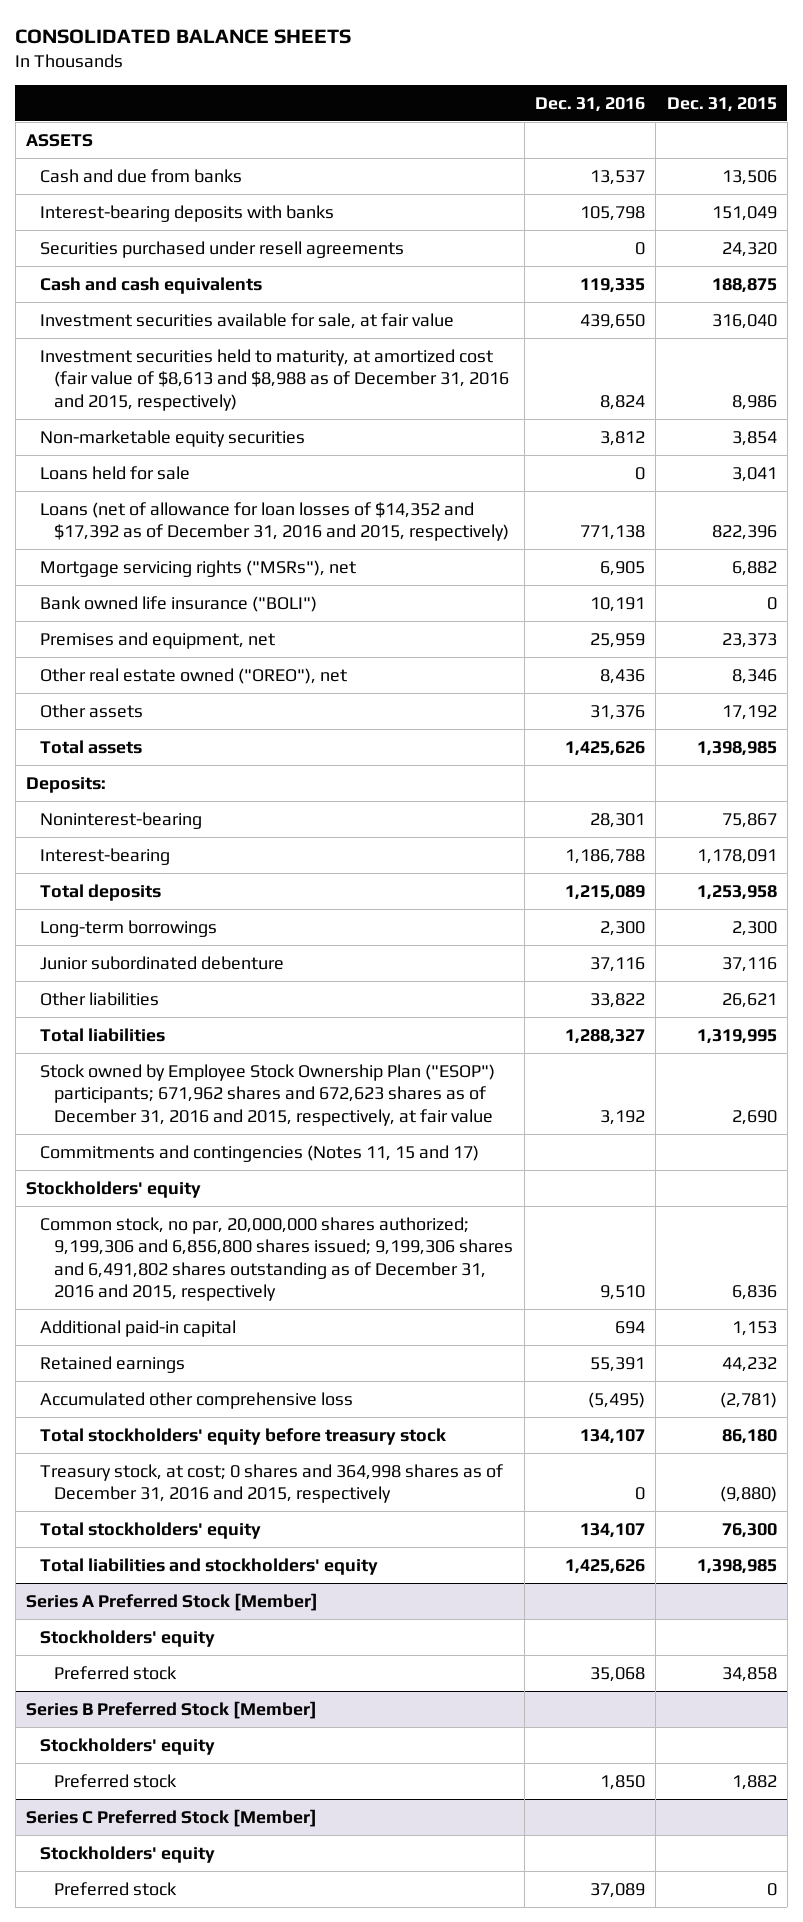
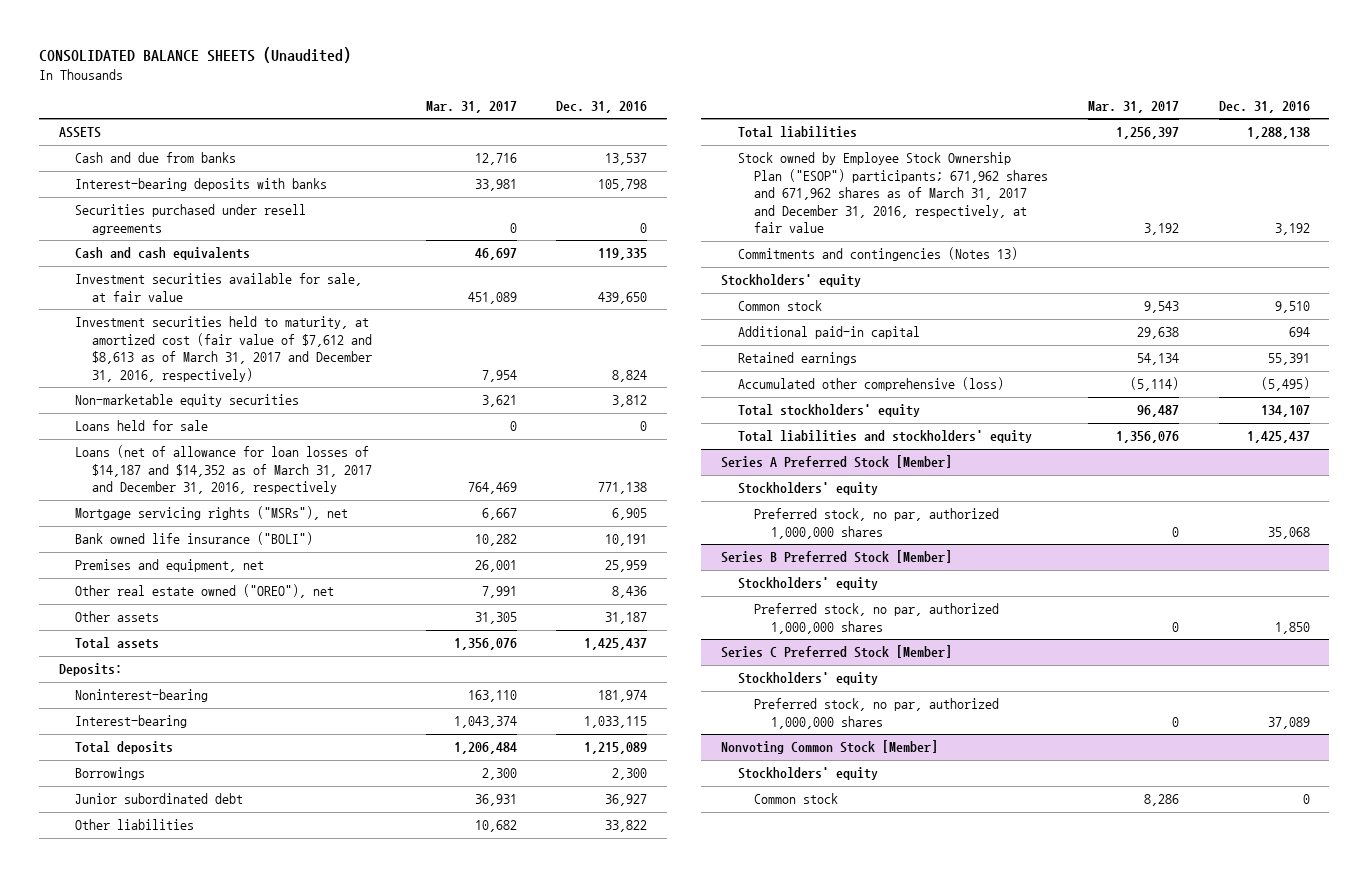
- CONSOLIDATED BALANCE SHEETS
+ CONSOLIDATED BALANCE SHEETS (Unaudited)
- | Dec. 31, 2016 | Dec. 31, 2015
+ | Mar. 31, 2017 | Dec. 31, 2016
- Investment securities held to maturity, at amortized cost (fair value of $8,613 and $8,988 as of December 31, 2016 and 2015, respectively) | 8,824 | 8,986
+ Investment securities held to maturity, at amortized cost (fair value of $7,612 and $8,613 as of March 31, 2017 and December 31, 2016, respectively) | 7,954 | 8,824
- Loans (net of allowance for loan losses of $14,352 and $17,392 as of December 31, 2016 and 2015, respectively) | 771,138 | 822,396
+ Loans (net of allowance for loan losses of $14,187 and $14,352 as of March 31, 2017 and December 31, 2016, respectively | 764,469 | 771,138
- Other assets | 31,376 | 17,192
- Total assets | 1,425,626 | 1,398,985
+ Other assets | 31,305 | 31,187
+ Total assets | 1,356,076 | 1,425,437
- Noninterest-bearing | 28,301 | 75,867
- Interest-bearing | 1,186,788 | 1,178,091
+ Noninterest-bearing | 163,110 | 181,974
+ Interest-bearing | 1,043,374 | 1,033,115
- Long-term borrowings | 2,300 | 2,300
- Junior subordinated debenture | 37,116 | 37,116
+ Borrowings | 2,300 | 2,300
+ Junior subordinated debt | 36,931 | 36,927
- Total liabilities | 1,288,327 | 1,319,995
- Stock owned by Employee Stock Ownership Plan ("ESOP") participants; 671,962 shares and 672,623 shares as of December 31, 2016 and 2015, respectively, at fair value | 3,192 | 2,690
- Commitments and contingencies (Notes 11, 15 and 17)
+ Total liabilities | 1,256,397 | 1,288,138
+ Stock owned by Employee Stock Ownership Plan ("ESOP") participants; 671,962 shares and 671,962 shares as of March 31, 2017 and December 31, 2016, respectively, at fair value | 3,192 | 3,192
+ Commitments and contingencies (Notes 13)
- Common stock, no par, 20,000,000 shares authorized; 9,199,306 and 6,856,800 shares issued; 9,199,306 shares and 6,491,802 shares outstanding as of December 31, 2016 and 2015, respectively | 9,510 | 6,836
+ Common stock | 9,543 | 9,510
- Accumulated other comprehensive loss | (5,495) | (2,781)
- Total stockholders' equity before treasury stock | 134,107 | 86,180
- Treasury stock, at cost; 0 shares and 364,998 shares as of December 31, 2016 and 2015, respectively | 0 | (9,880)
+ Accumulated other comprehensive (loss) | (5,114) | (5,495)
- Total liabilities and stockholders' equity | 1,425,626 | 1,398,985
+ Total liabilities and stockholders' equity | 1,356,076 | 1,425,437
@ Series A Preferred Stock [Member]
- Preferred stock | 35,068 | 34,858
+ Preferred stock, no par, authorized 1,000,000 shares | 0 | 35,068
@ Series B Preferred Stock [Member]
- Preferred stock | 1,850 | 1,882
+ Preferred stock, no par, authorized 1,000,000 shares | 0 | 1,850
@ Series C Preferred Stock [Member]
- Preferred stock | 37,089 | 0
+ Preferred stock, no par, authorized 1,000,000 shares | 0 | 37,089
+ Nonvoting Common Stock [Member]
+ Stockholders' equity
+ Common stock | 8,286 | 0

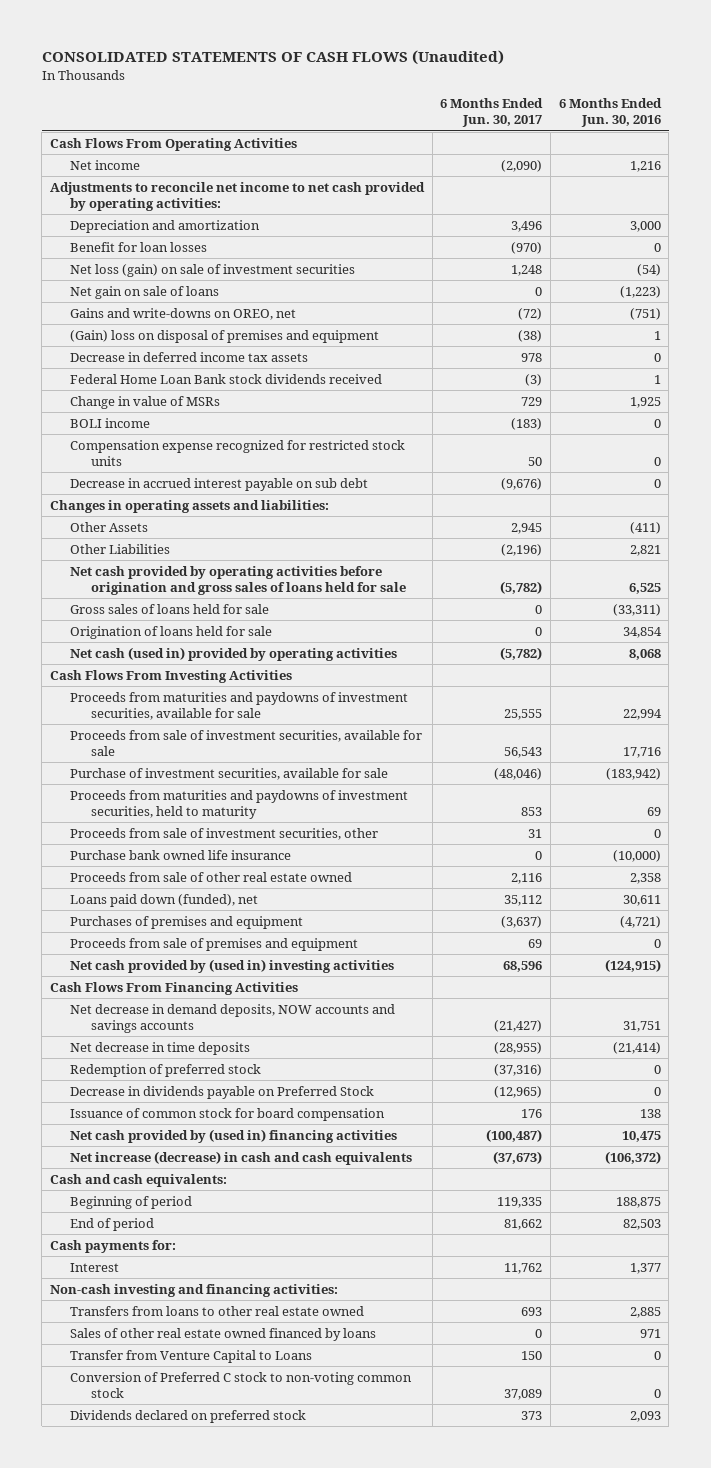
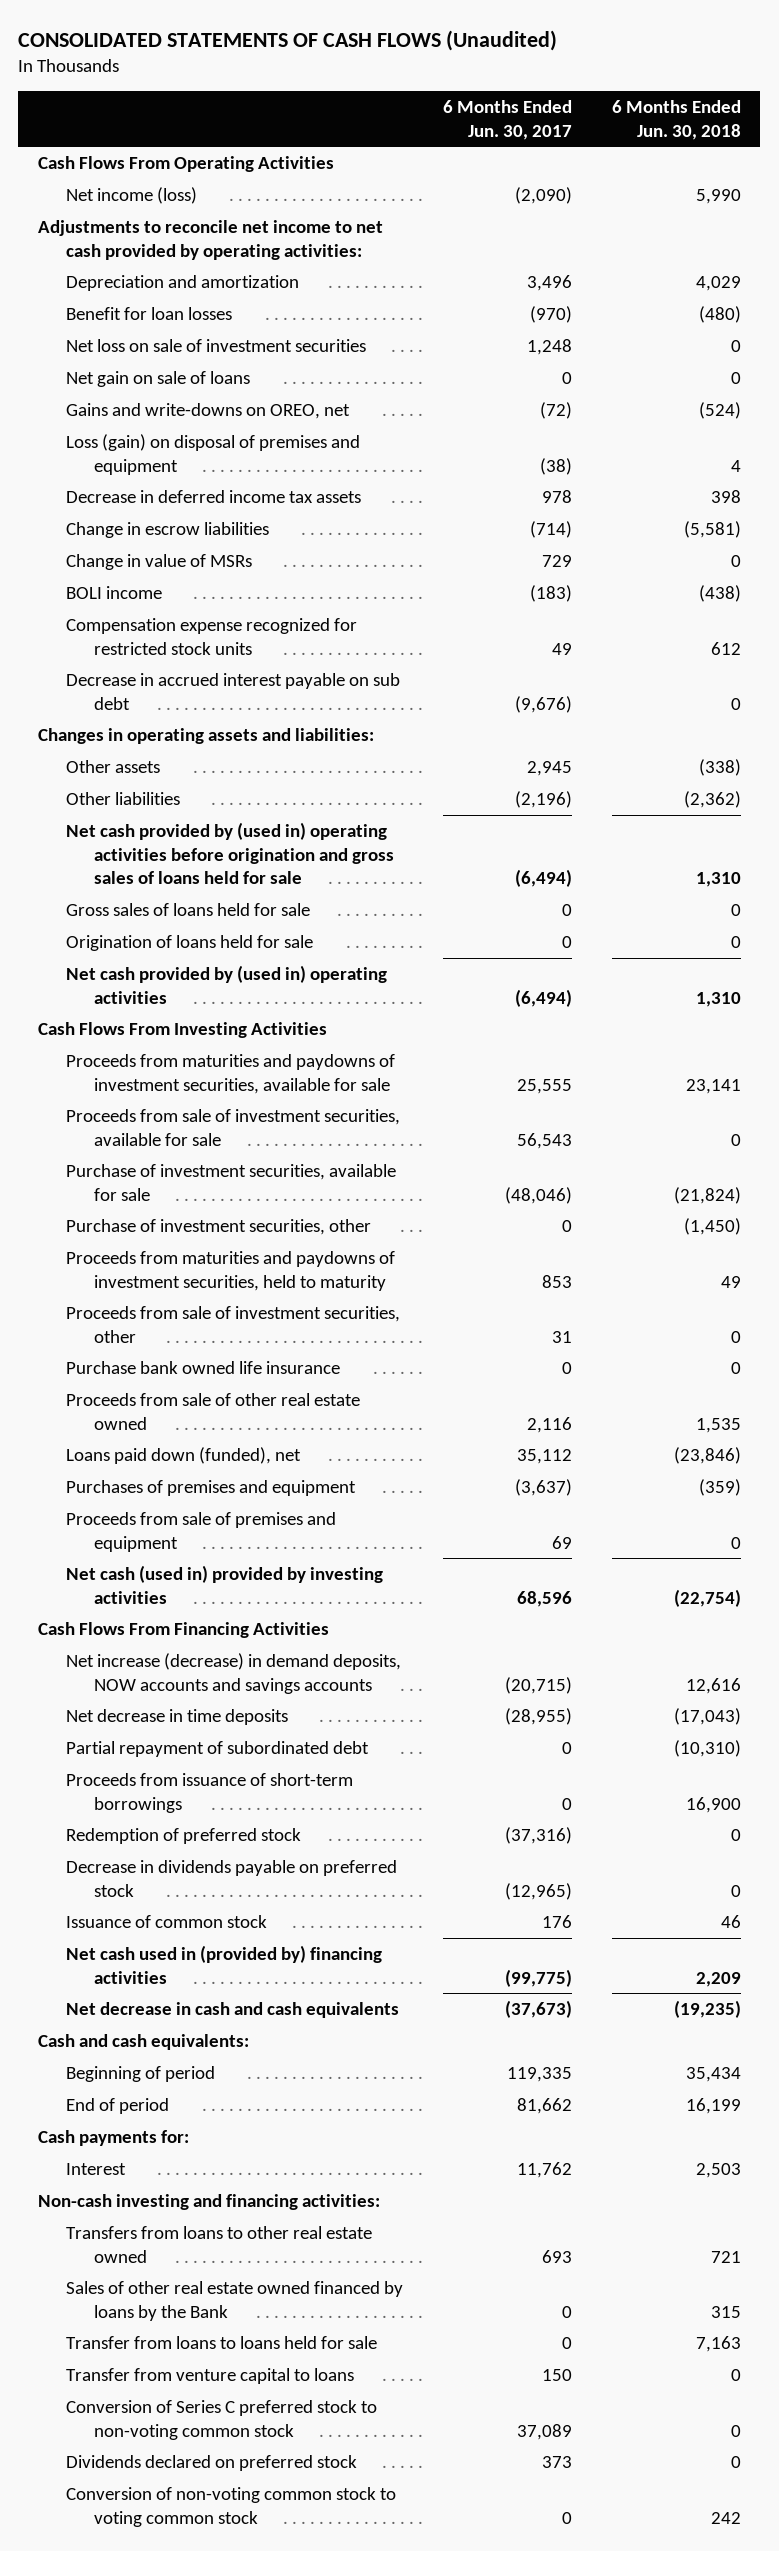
- | 6 Months Ended Jun. 30, 2017 | 6 Months Ended Jun. 30, 2016
+ | 6 Months Ended Jun. 30, 2017 | 6 Months Ended Jun. 30, 2018
- Net income | (2,090) | 1,216
+ Net income (loss) | (2,090) | 5,990
- Net loss (gain) on sale of investment securities | 1,248 | (54)
+ Net loss on sale of investment securities | 1,248 | 0
- (Gain) loss on disposal of premises and equipment | (38) | 1
+ Loss (gain) on disposal of premises and equipment | (38) | 4
- Federal Home Loan Bank stock dividends received | (3) | 1
+ Change in escrow liabilities | (714) | (5,581)
- Compensation expense recognized for restricted stock units | 50 | 0
+ Compensation expense recognized for restricted stock units | 49 | 612
- Other Assets | 2,945 | (411)
- Other Liabilities | (2,196) | 2,821
- Net cash provided by operating activities before origination and gross sales of loans held for sale | (5,782) | 6,525
+ Other assets | 2,945 | (338)
+ Other liabilities | (2,196) | (2,362)
+ Net cash provided by (used in) operating activities before origination and gross sales of loans held for sale | (6,494) | 1,310
- Net cash (used in) provided by operating activities | (5,782) | 8,068
+ Net cash provided by (used in) operating activities | (6,494) | 1,310
+ Purchase of investment securities, other | 0 | (1,450)
- Net cash provided by (used in) investing activities | 68,596 | (124,915)
+ Net cash (used in) provided by investing activities | 68,596 | (22,754)
- Net decrease in demand deposits, NOW accounts and savings accounts | (21,427) | 31,751
+ Net increase (decrease) in demand deposits, NOW accounts and savings accounts | (20,715) | 12,616
+ Partial repayment of subordinated debt | 0 | (10,310)
+ Proceeds from issuance of short-term borrowings | 0 | 16,900
- Decrease in dividends payable on Preferred Stock | (12,965) | 0
- Issuance of common stock for board compensation | 176 | 138
- Net cash provided by (used in) financing activities | (100,487) | 10,475
- Net increase (decrease) in cash and cash equivalents | (37,673) | (106,372)
+ Decrease in dividends payable on preferred stock | (12,965) | 0
+ Issuance of common stock | 176 | 46
+ Net cash used in (provided by) financing activities | (99,775) | 2,209
+ Net decrease in cash and cash equivalents | (37,673) | (19,235)
- Sales of other real estate owned financed by loans | 0 | 971
- Transfer from Venture Capital to Loans | 150 | 0
- Conversion of Preferred C stock to non-voting common stock | 37,089 | 0
+ Sales of other real estate owned financed by loans by the Bank | 0 | 315
+ Transfer from loans to loans held for sale | 0 | 7,163
+ Transfer from venture capital to loans | 150 | 0
+ Conversion of Series C preferred stock to non-voting common stock | 37,089 | 0
+ Conversion of non-voting common stock to voting common stock | 0 | 242

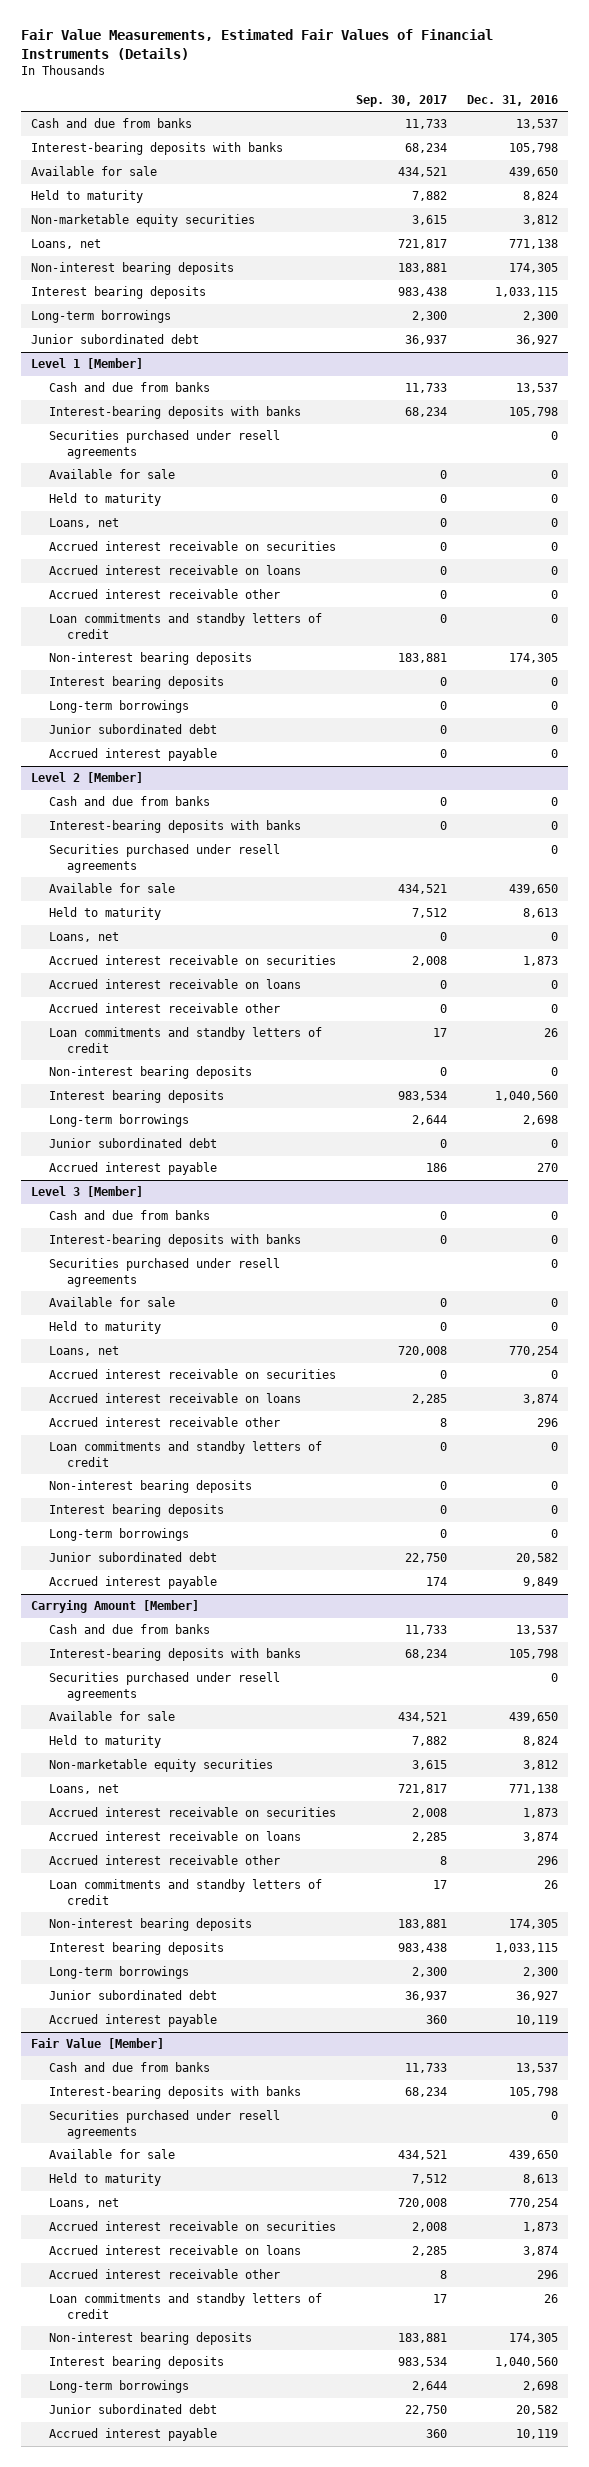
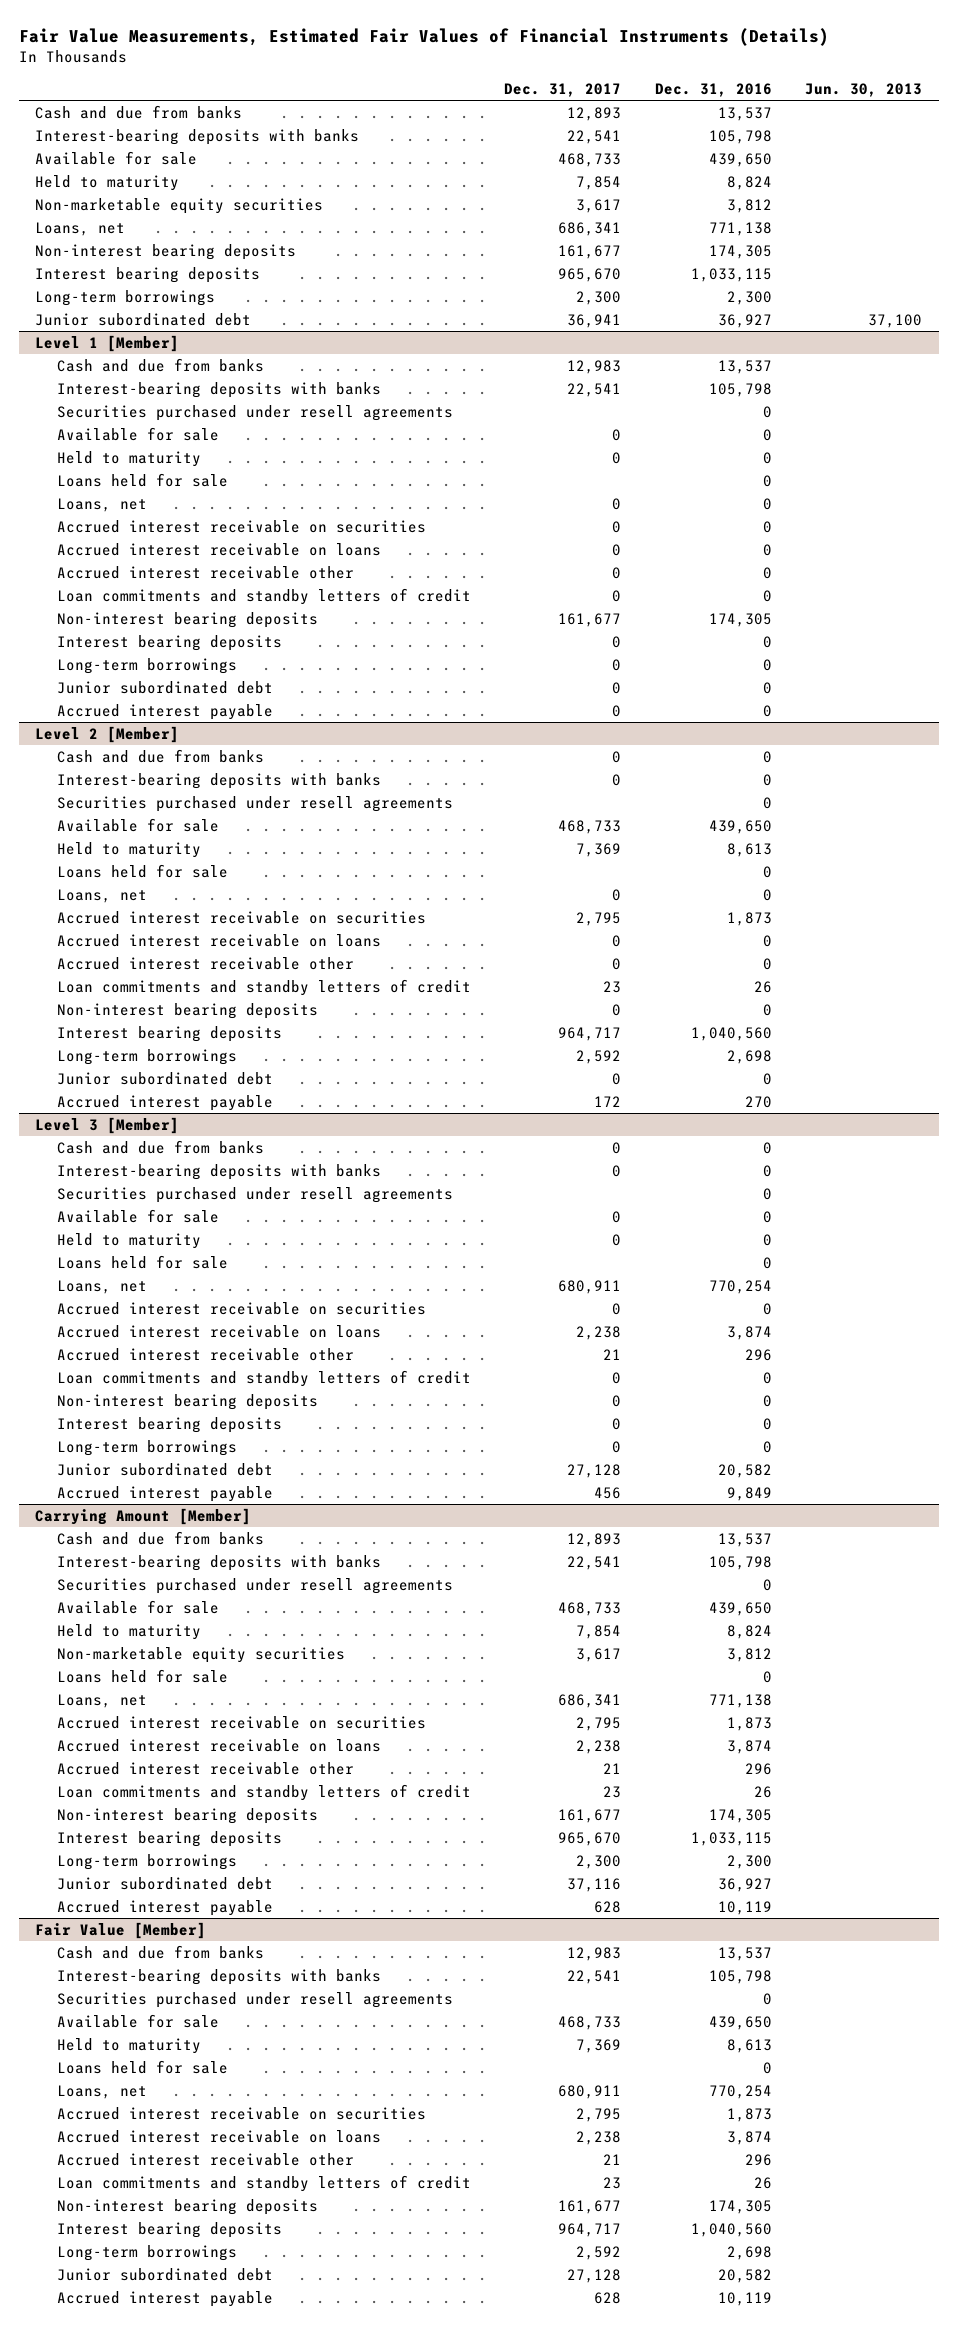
- | Sep. 30, 2017 | Dec. 31, 2016
+ | Dec. 31, 2017 | Dec. 31, 2016 | Jun. 30, 2013
@ Level 1 [Member]
+ Loans held for sale | | 0 |
@ Level 2 [Member]
+ Loans held for sale | | 0 |
@ Level 3 [Member]
+ Loans held for sale | | 0 |
@ Carrying Amount [Member]
+ Loans held for sale | | 0 |
@ Fair Value [Member]
+ Loans held for sale | | 0 |

